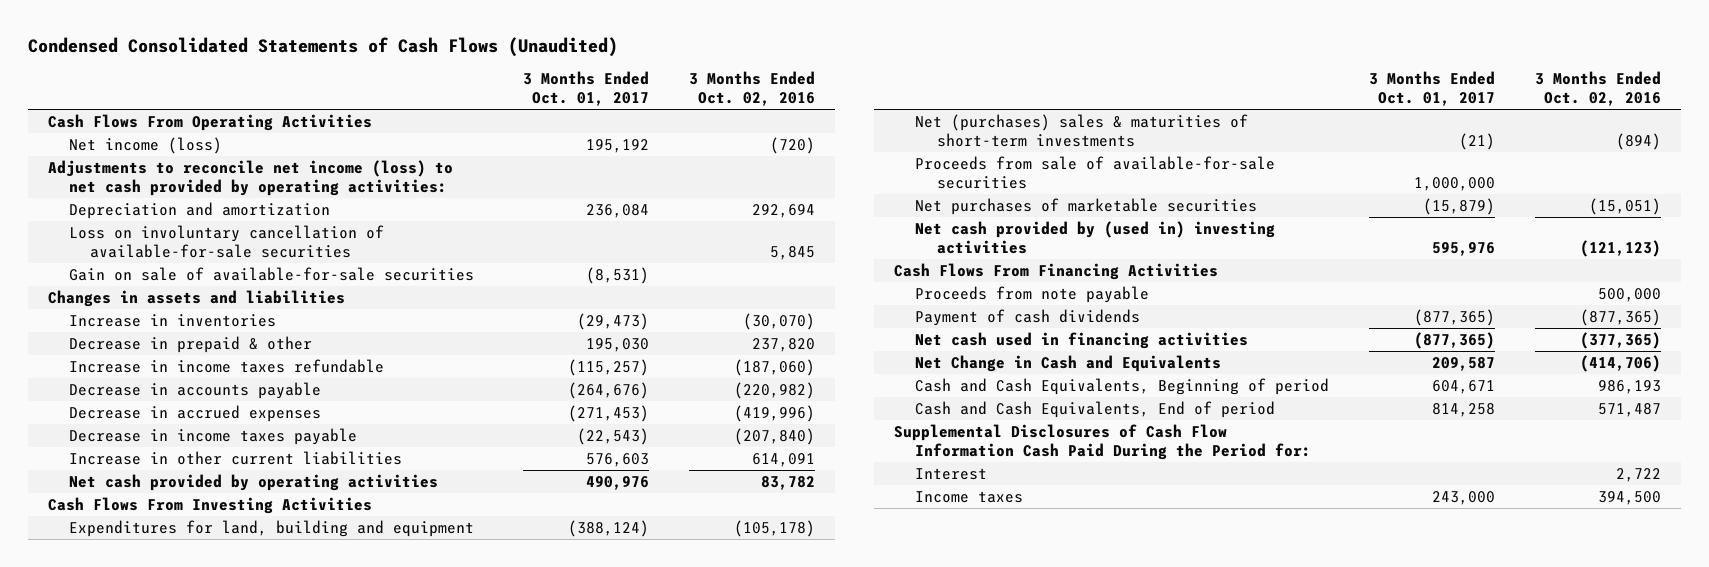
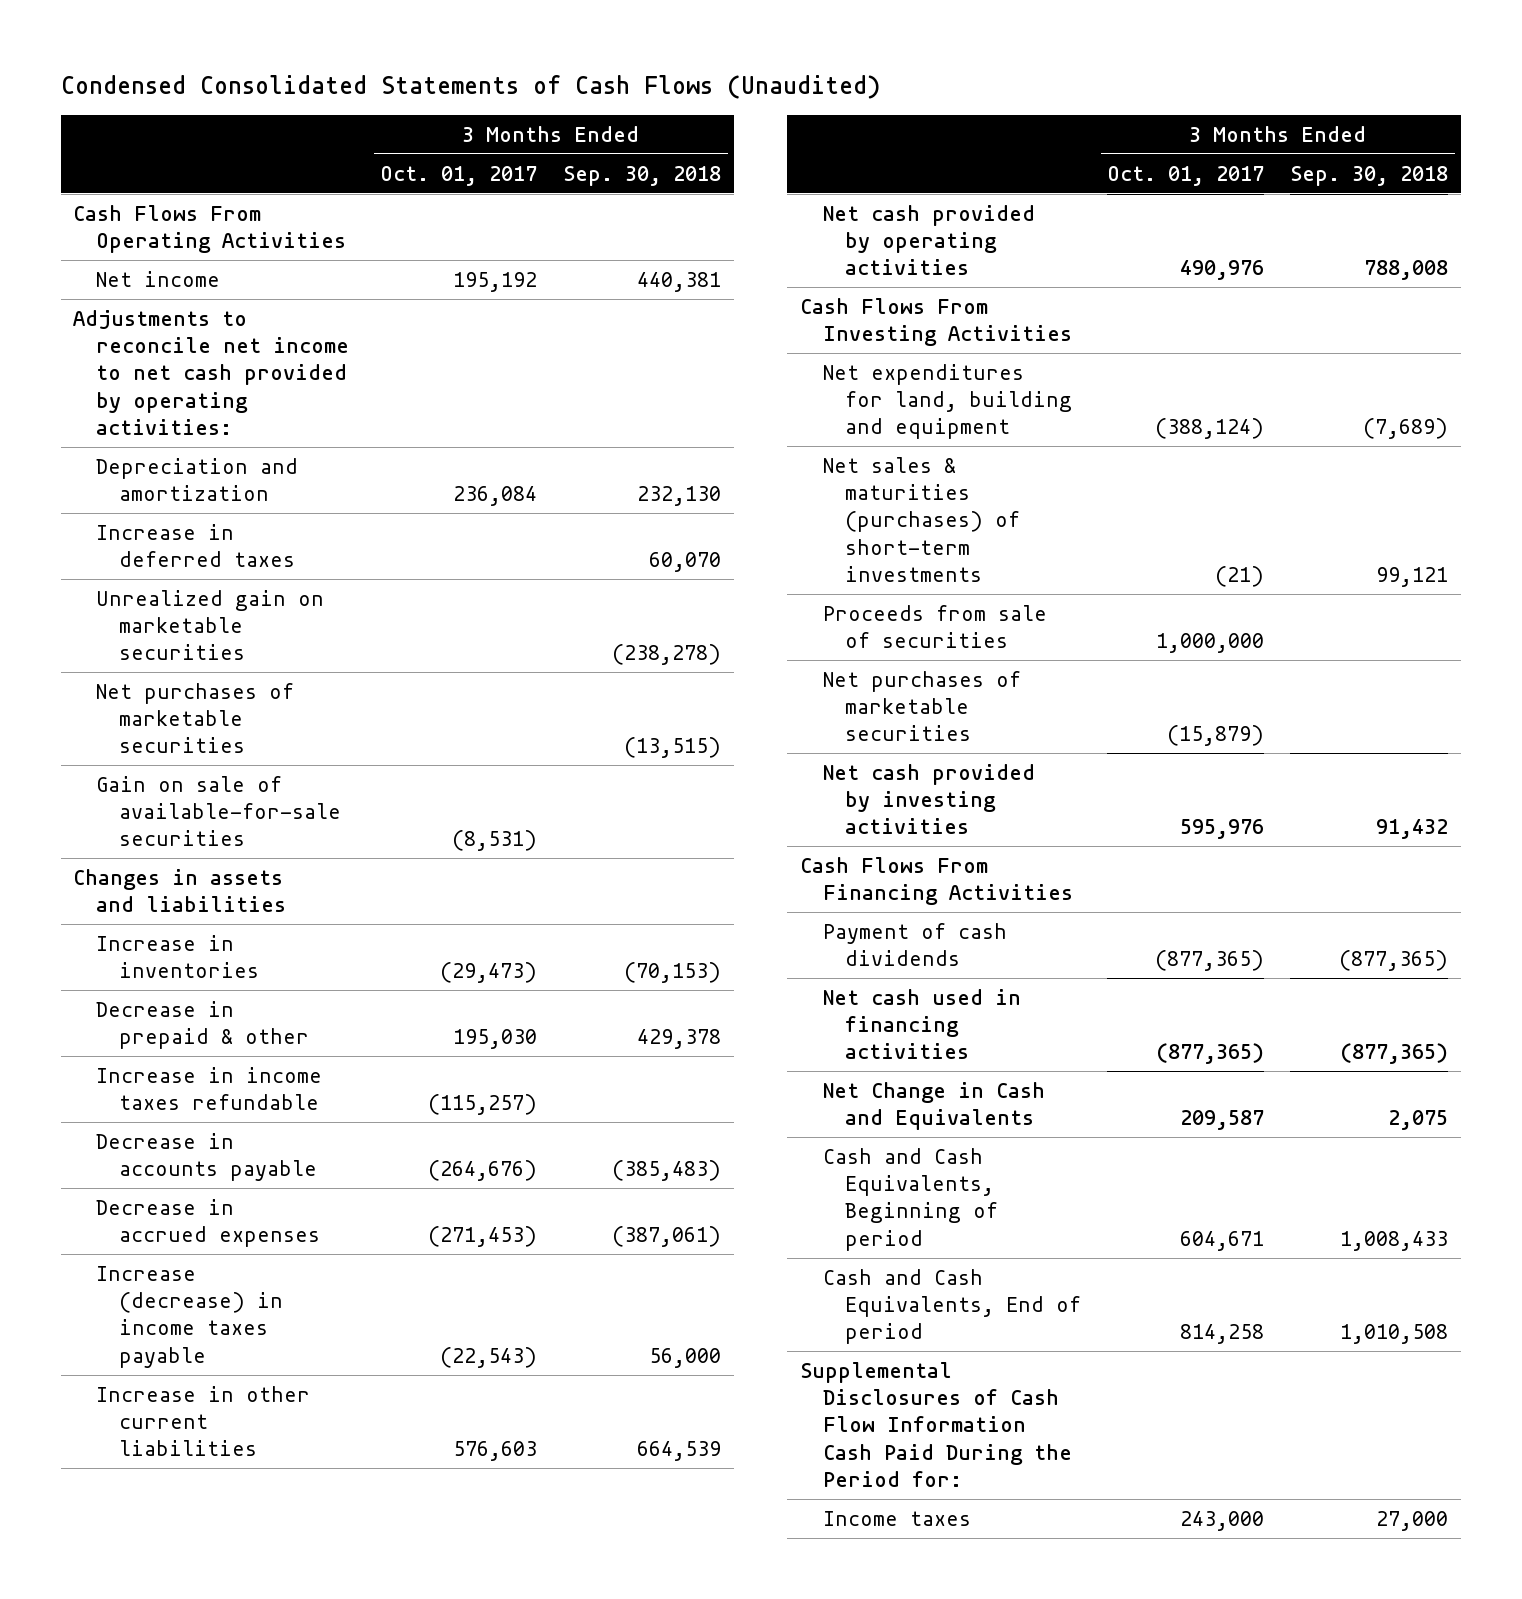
- | 3 Months Ended Oct. 01, 2017 | 3 Months Ended Oct. 02, 2016
+ | 3 Months Ended Oct. 01, 2017 | 3 Months Ended Sep. 30, 2018
- Net income (loss) | 195,192 | (720)
- Adjustments to reconcile net income (loss) to net cash provided by operating activities:
+ Net income | 195,192 | 440,381
+ Adjustments to reconcile net income to net cash provided by operating activities:
- Loss on involuntary cancellation of available-for-sale securities | | 5,845
+ Increase in deferred taxes | | 60,070
+ Unrealized gain on marketable securities | | (238,278)
+ Net purchases of marketable securities | | (13,515)
- Decrease in income taxes payable | (22,543) | (207,840)
+ Increase (decrease) in income taxes payable | (22,543) | 56,000
- Expenditures for land, building and equipment | (388,124) | (105,178)
- Net (purchases) sales & maturities of short-term investments | (21) | (894)
- Proceeds from sale of available-for-sale securities | 1,000,000 |
+ Net expenditures for land, building and equipment | (388,124) | (7,689)
+ Net sales & maturities (purchases) of short-term investments | (21) | 99,121
+ Proceeds from sale of securities | 1,000,000 |
- Net cash provided by (used in) investing activities | 595,976 | (121,123)
+ Net cash provided by investing activities | 595,976 | 91,432
- Proceeds from note payable | | 500,000
- Interest | | 2,722

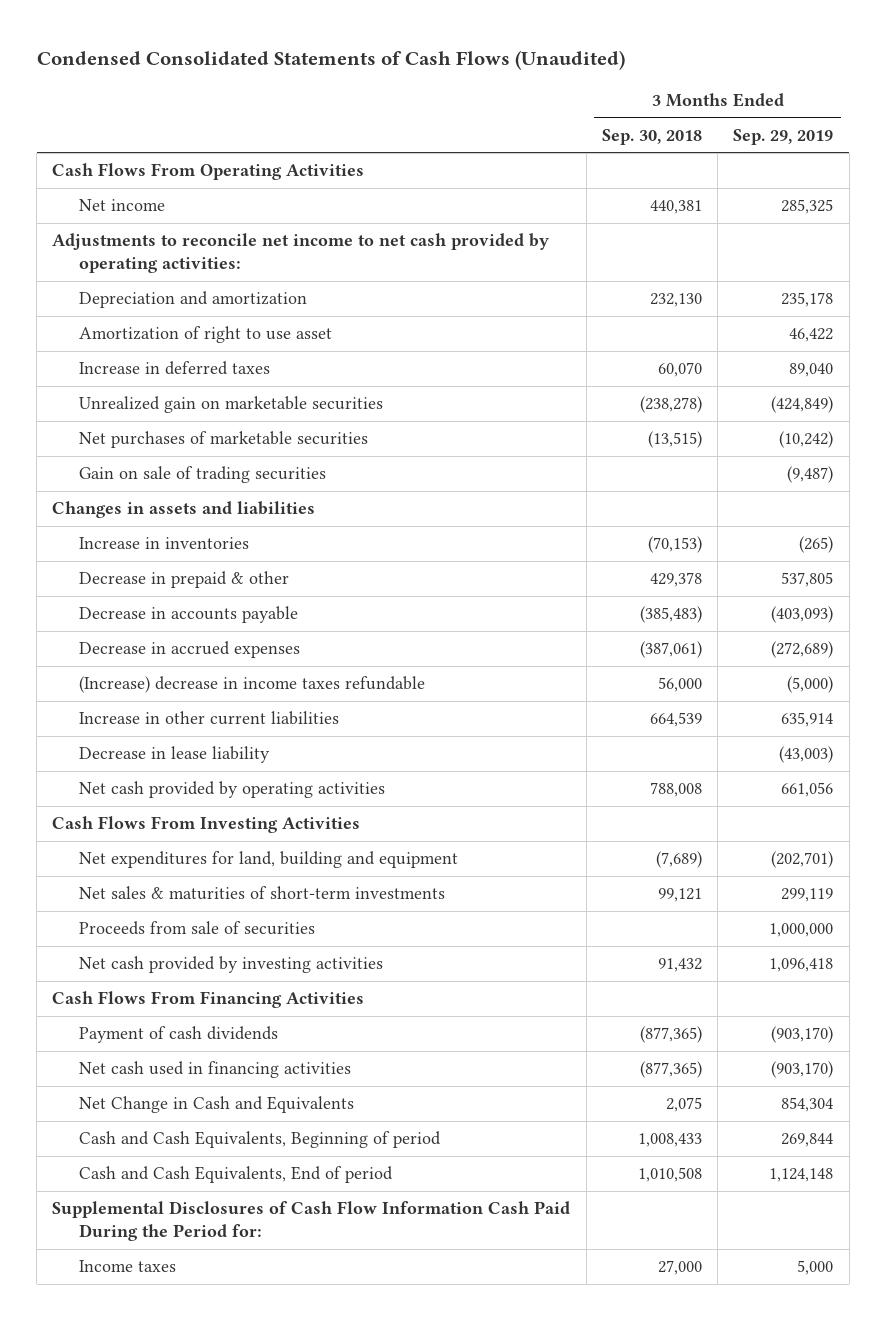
- | 3 Months Ended Oct. 01, 2017 | 3 Months Ended Sep. 30, 2018
+ | 3 Months Ended Sep. 30, 2018 | 3 Months Ended Sep. 29, 2019
+ Amortization of right to use asset | | 46,422
- Gain on sale of available-for-sale securities | (8,531) |
+ Gain on sale of trading securities | | (9,487)
- Increase in income taxes refundable | (115,257) |
- Increase (decrease) in income taxes payable | (22,543) | 56,000
+ (Increase) decrease in income taxes refundable | 56,000 | (5,000)
+ Decrease in lease liability | | (43,003)
- Net sales & maturities (purchases) of short-term investments | (21) | 99,121
+ Net sales & maturities of short-term investments | 99,121 | 299,119
- Net purchases of marketable securities | (15,879) |

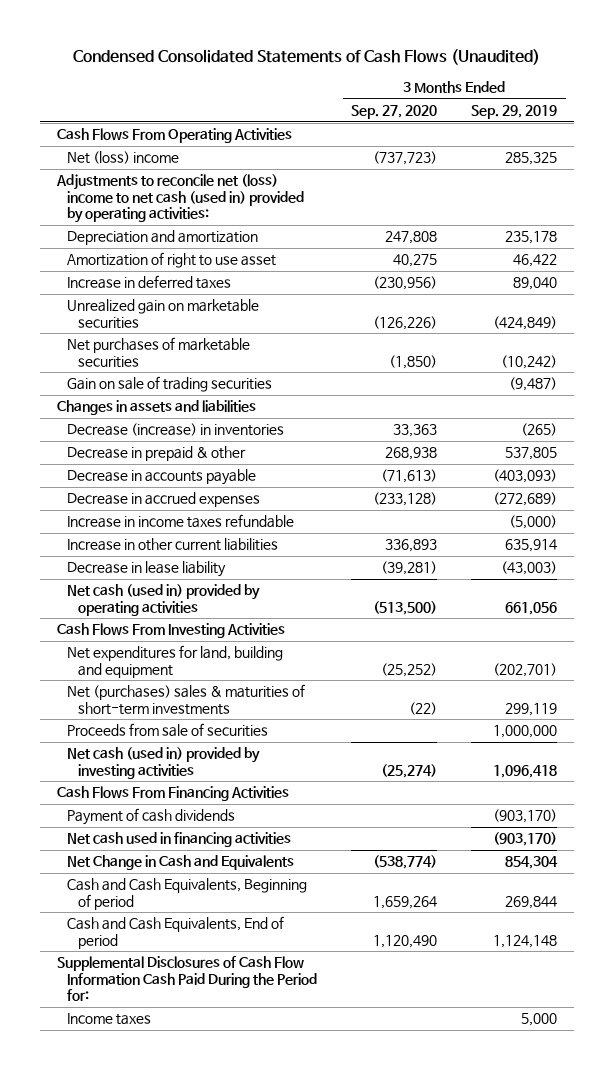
- | 3 Months Ended Sep. 30, 2018 | 3 Months Ended Sep. 29, 2019
+ | 3 Months Ended Sep. 27, 2020 | 3 Months Ended Sep. 29, 2019
- Net income | 440,381 | 285,325
- Adjustments to reconcile net income to net cash provided by operating activities:
+ Net (loss) income | (737,723) | 285,325
+ Adjustments to reconcile net (loss) income to net cash (used in) provided by operating activities:
- Increase in inventories | (70,153) | (265)
+ Decrease (increase) in inventories | 33,363 | (265)
- (Increase) decrease in income taxes refundable | 56,000 | (5,000)
+ Increase in income taxes refundable | | (5,000)
- Net cash provided by operating activities | 788,008 | 661,056
+ Net cash (used in) provided by operating activities | (513,500) | 661,056
- Net sales & maturities of short-term investments | 99,121 | 299,119
+ Net (purchases) sales & maturities of short-term investments | (22) | 299,119
- Net cash provided by investing activities | 91,432 | 1,096,418
+ Net cash (used in) provided by investing activities | (25,274) | 1,096,418

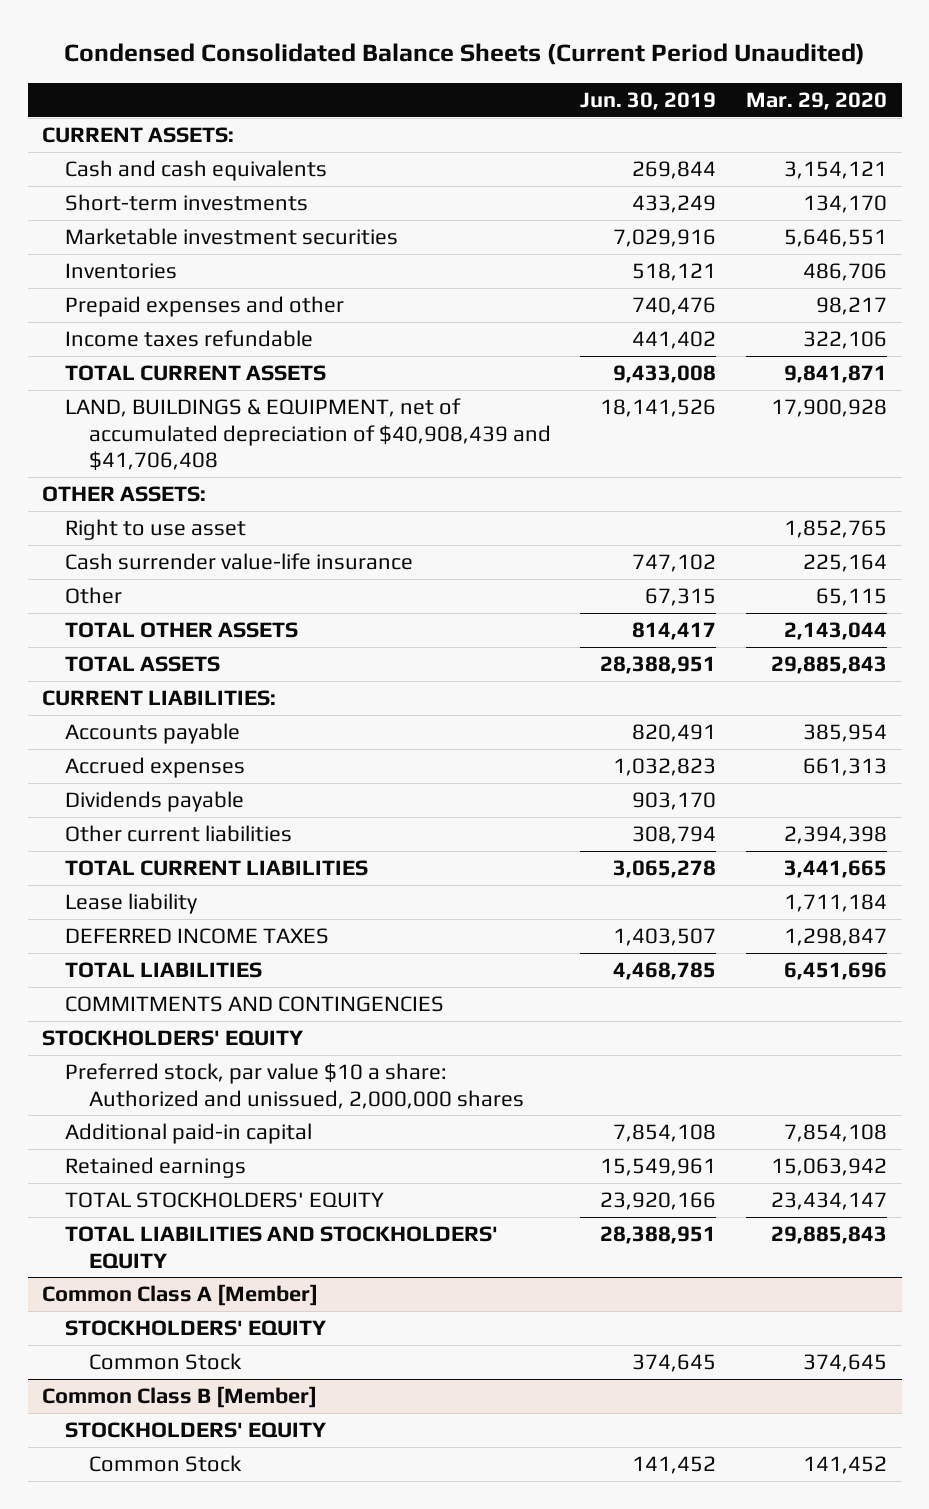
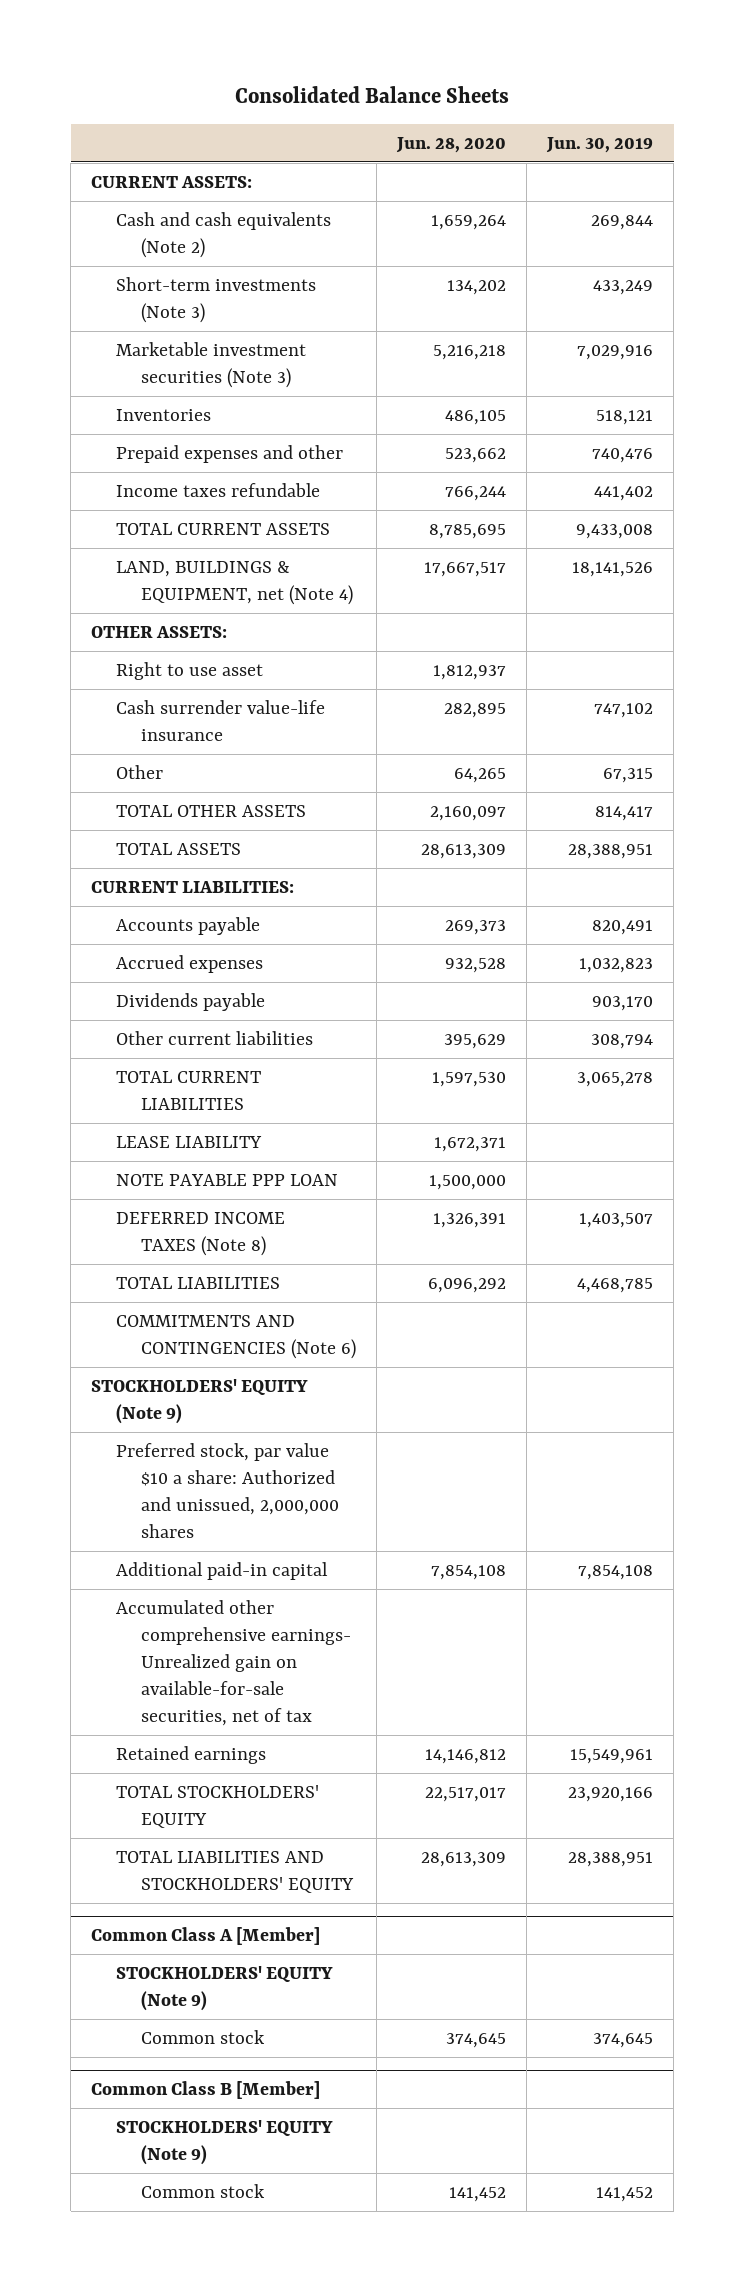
- Condensed Consolidated Balance Sheets (Current Period Unaudited)
+ Consolidated Balance Sheets
- | Jun. 30, 2019 | Mar. 29, 2020
+ | Jun. 28, 2020 | Jun. 30, 2019
- Cash and cash equivalents | 269,844 | 3,154,121
- Short-term investments | 433,249 | 134,170
- Marketable investment securities | 7,029,916 | 5,646,551
+ Cash and cash equivalents (Note 2) | 1,659,264 | 269,844
+ Short-term investments (Note 3) | 134,202 | 433,249
+ Marketable investment securities (Note 3) | 5,216,218 | 7,029,916
- LAND, BUILDINGS & EQUIPMENT, net of accumulated depreciation of $40,908,439 and $41,706,408 | 18,141,526 | 17,900,928
+ LAND, BUILDINGS & EQUIPMENT, net (Note 4) | 17,667,517 | 18,141,526
- Lease liability | | 1,711,184
- DEFERRED INCOME TAXES | 1,403,507 | 1,298,847
+ LEASE LIABILITY | 1,672,371 |
+ NOTE PAYABLE PPP LOAN | 1,500,000 |
+ DEFERRED INCOME TAXES (Note 8) | 1,326,391 | 1,403,507
- COMMITMENTS AND CONTINGENCIES
- STOCKHOLDERS' EQUITY
+ COMMITMENTS AND CONTINGENCIES (Note 6)
+ STOCKHOLDERS' EQUITY (Note 9)
+ Accumulated other comprehensive earnings- Unrealized gain on available-for-sale securities, net of tax
@ Common Class A [Member]
- STOCKHOLDERS' EQUITY
- Common Stock | 374,645 | 374,645
+ STOCKHOLDERS' EQUITY (Note 9)
+ Common stock | 374,645 | 374,645
@ Common Class B [Member]
- STOCKHOLDERS' EQUITY
- Common Stock | 141,452 | 141,452
+ STOCKHOLDERS' EQUITY (Note 9)
+ Common stock | 141,452 | 141,452

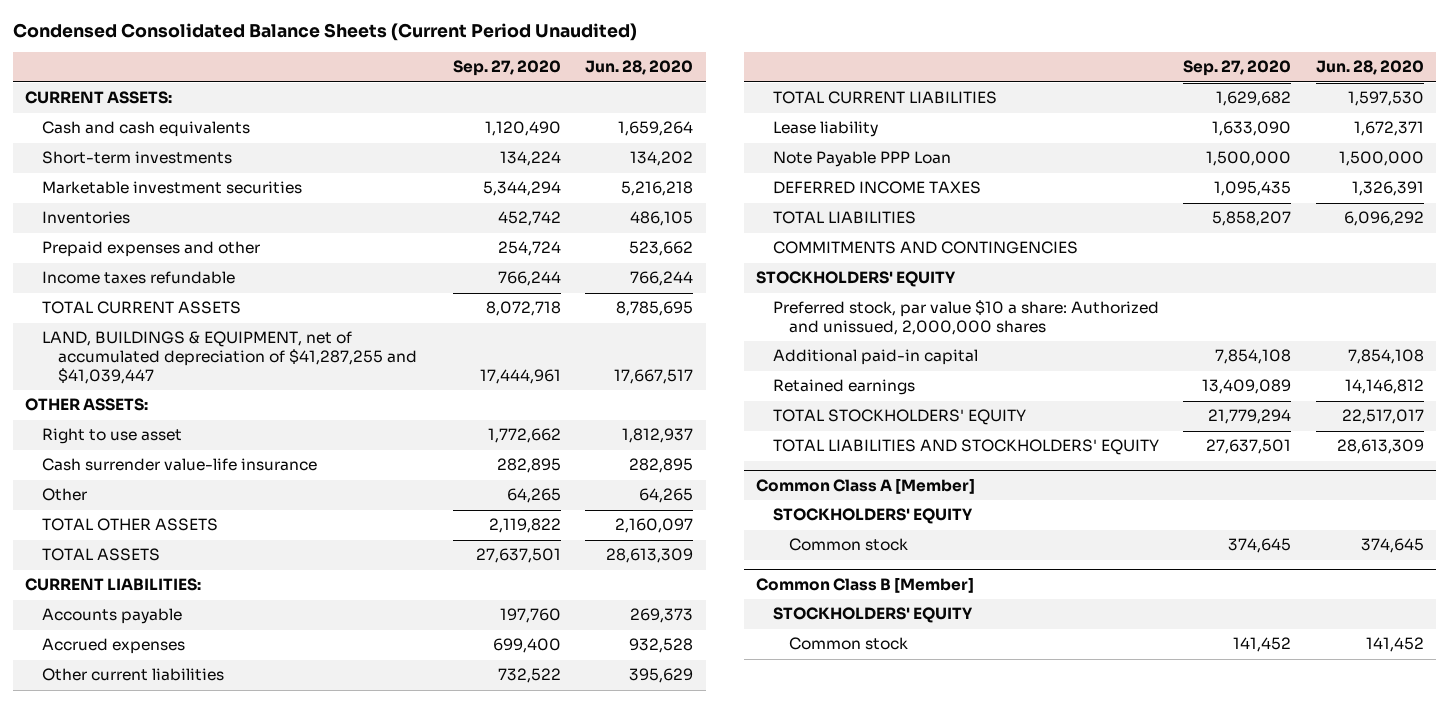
- Consolidated Balance Sheets
+ Condensed Consolidated Balance Sheets (Current Period Unaudited)
- | Jun. 28, 2020 | Jun. 30, 2019
+ | Sep. 27, 2020 | Jun. 28, 2020
- Cash and cash equivalents (Note 2) | 1,659,264 | 269,844
- Short-term investments (Note 3) | 134,202 | 433,249
- Marketable investment securities (Note 3) | 5,216,218 | 7,029,916
+ Cash and cash equivalents | 1,120,490 | 1,659,264
+ Short-term investments | 134,224 | 134,202
+ Marketable investment securities | 5,344,294 | 5,216,218
- LAND, BUILDINGS & EQUIPMENT, net (Note 4) | 17,667,517 | 18,141,526
+ LAND, BUILDINGS & EQUIPMENT, net of accumulated depreciation of $41,287,255 and $41,039,447 | 17,444,961 | 17,667,517
- Dividends payable | | 903,170
- LEASE LIABILITY | 1,672,371 |
- NOTE PAYABLE PPP LOAN | 1,500,000 |
- DEFERRED INCOME TAXES (Note 8) | 1,326,391 | 1,403,507
+ Lease liability | 1,633,090 | 1,672,371
+ Note Payable PPP Loan | 1,500,000 | 1,500,000
+ DEFERRED INCOME TAXES | 1,095,435 | 1,326,391
- COMMITMENTS AND CONTINGENCIES (Note 6)
- STOCKHOLDERS' EQUITY (Note 9)
+ COMMITMENTS AND CONTINGENCIES
+ STOCKHOLDERS' EQUITY
- Accumulated other comprehensive earnings- Unrealized gain on available-for-sale securities, net of tax
@ Common Class A [Member]
- STOCKHOLDERS' EQUITY (Note 9)
+ STOCKHOLDERS' EQUITY
@ Common Class B [Member]
- STOCKHOLDERS' EQUITY (Note 9)
+ STOCKHOLDERS' EQUITY

